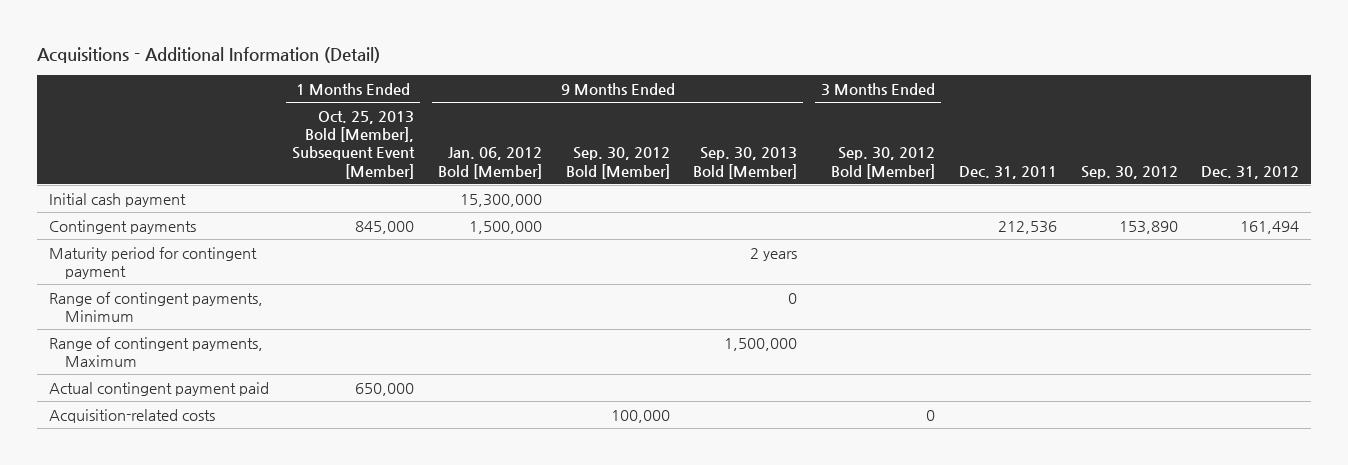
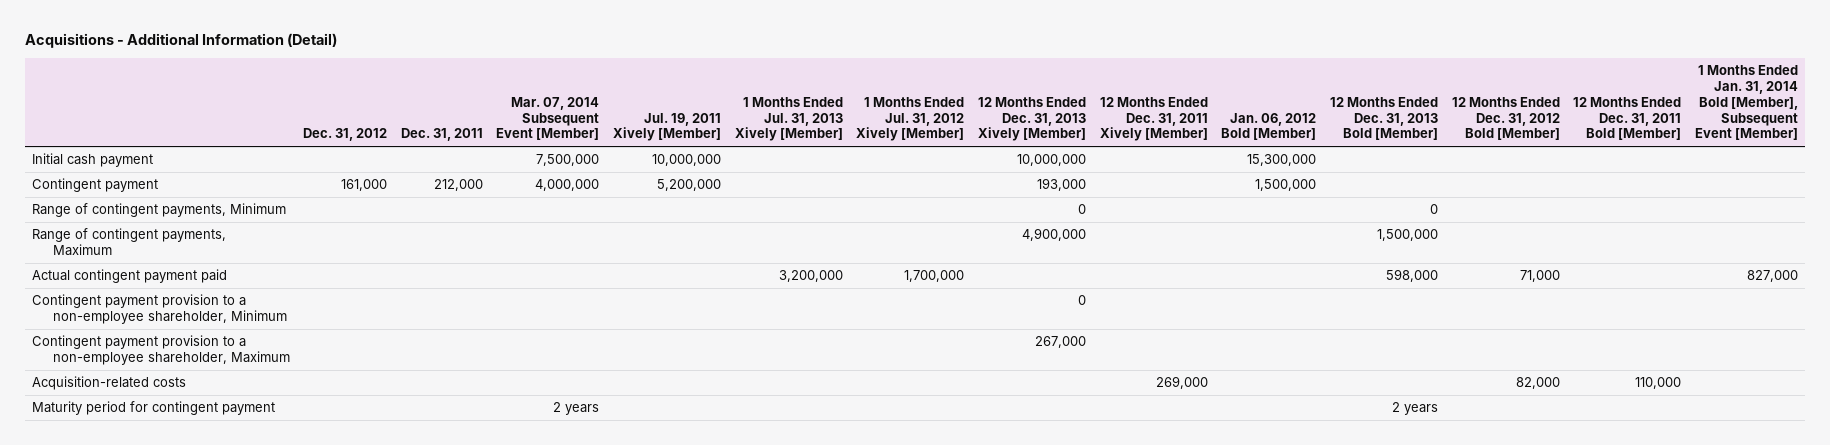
- | 1 Months Ended Oct. 25, 2013 Bold [Member], Subsequent Event [Member] | 9 Months Ended Jan. 06, 2012 Bold [Member] | 9 Months Ended Sep. 30, 2012 Bold [Member] | 9 Months Ended Sep. 30, 2013 Bold [Member] | 3 Months Ended Sep. 30, 2012 Bold [Member] | Dec. 31, 2011 | Sep. 30, 2012 | Dec. 31, 2012
+ | Dec. 31, 2012 | Dec. 31, 2011 | Mar. 07, 2014 Subsequent Event [Member] | Jul. 19, 2011 Xively [Member] | 1 Months Ended Jul. 31, 2013 Xively [Member] | 1 Months Ended Jul. 31, 2012 Xively [Member] | 12 Months Ended Dec. 31, 2013 Xively [Member] | 12 Months Ended Dec. 31, 2011 Xively [Member] | Jan. 06, 2012 Bold [Member] | 12 Months Ended Dec. 31, 2013 Bold [Member] | 12 Months Ended Dec. 31, 2012 Bold [Member] | 12 Months Ended Dec. 31, 2011 Bold [Member] | 1 Months Ended Jan. 31, 2014 Bold [Member], Subsequent Event [Member]
- Contingent payments | 845,000 | 1,500,000 | | | | 212,536 | 153,890 | 161,494
+ Contingent payment | 161,000 | 212,000 | 4,000,000 | 5,200,000 | | | 193,000 | | 1,500,000 | | | |
+ Contingent payment provision to a non-employee shareholder, Minimum | | | | | | | 0 | | | | | |
+ Contingent payment provision to a non-employee shareholder, Maximum | | | | | | | 267,000 | | | | | |
moved down: Maturity period for contingent payment | | | 2 years | | | | | | | 2 years | | |

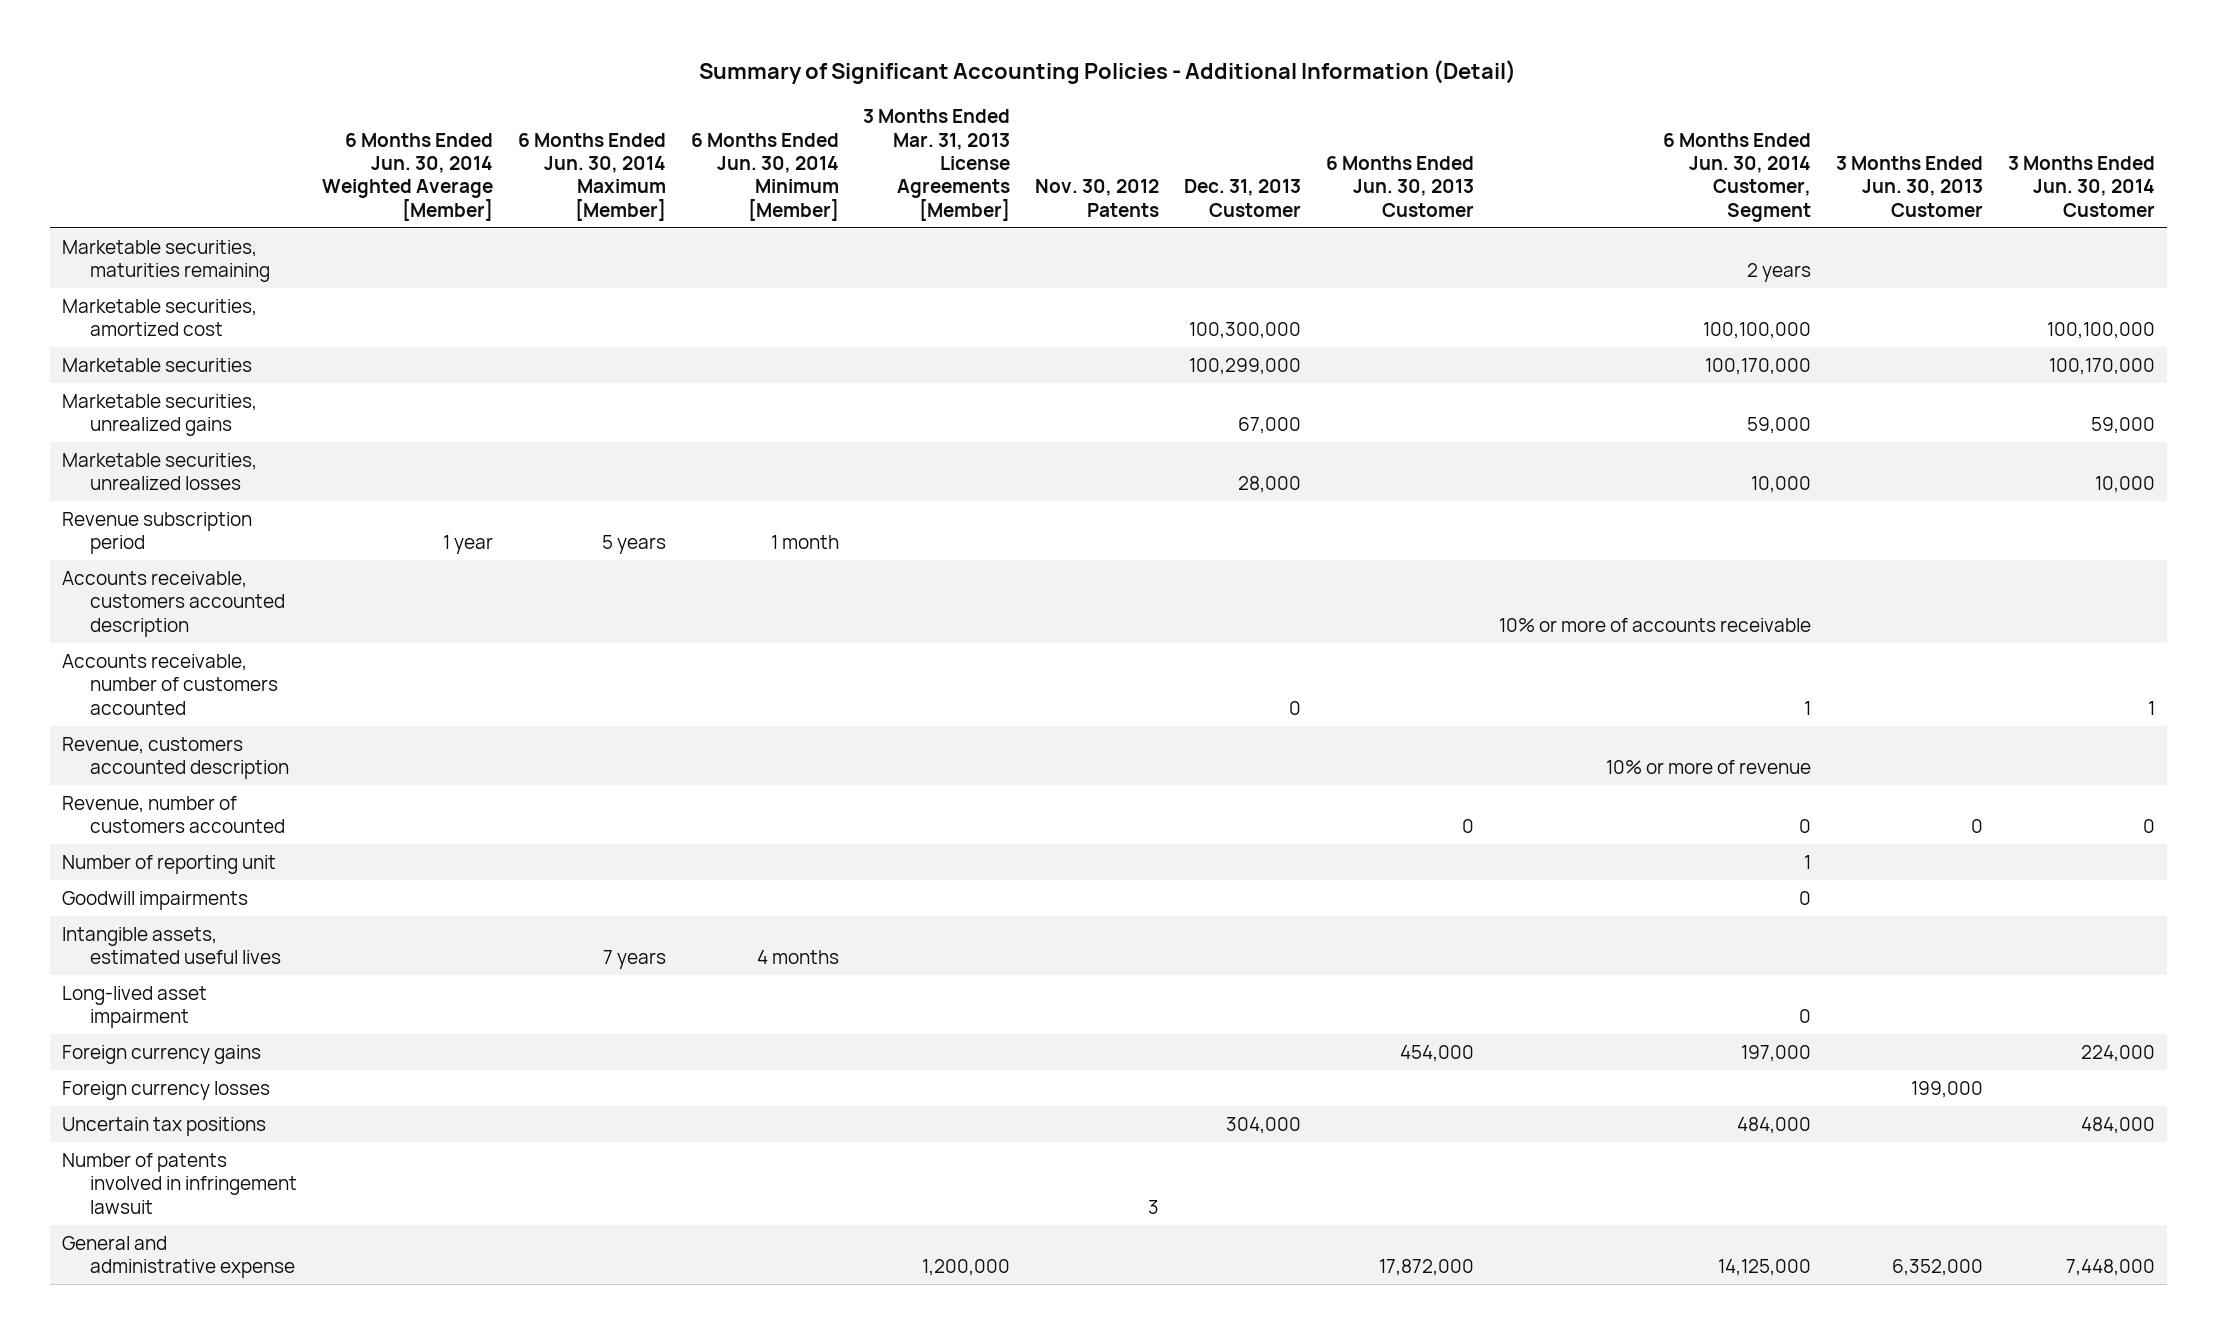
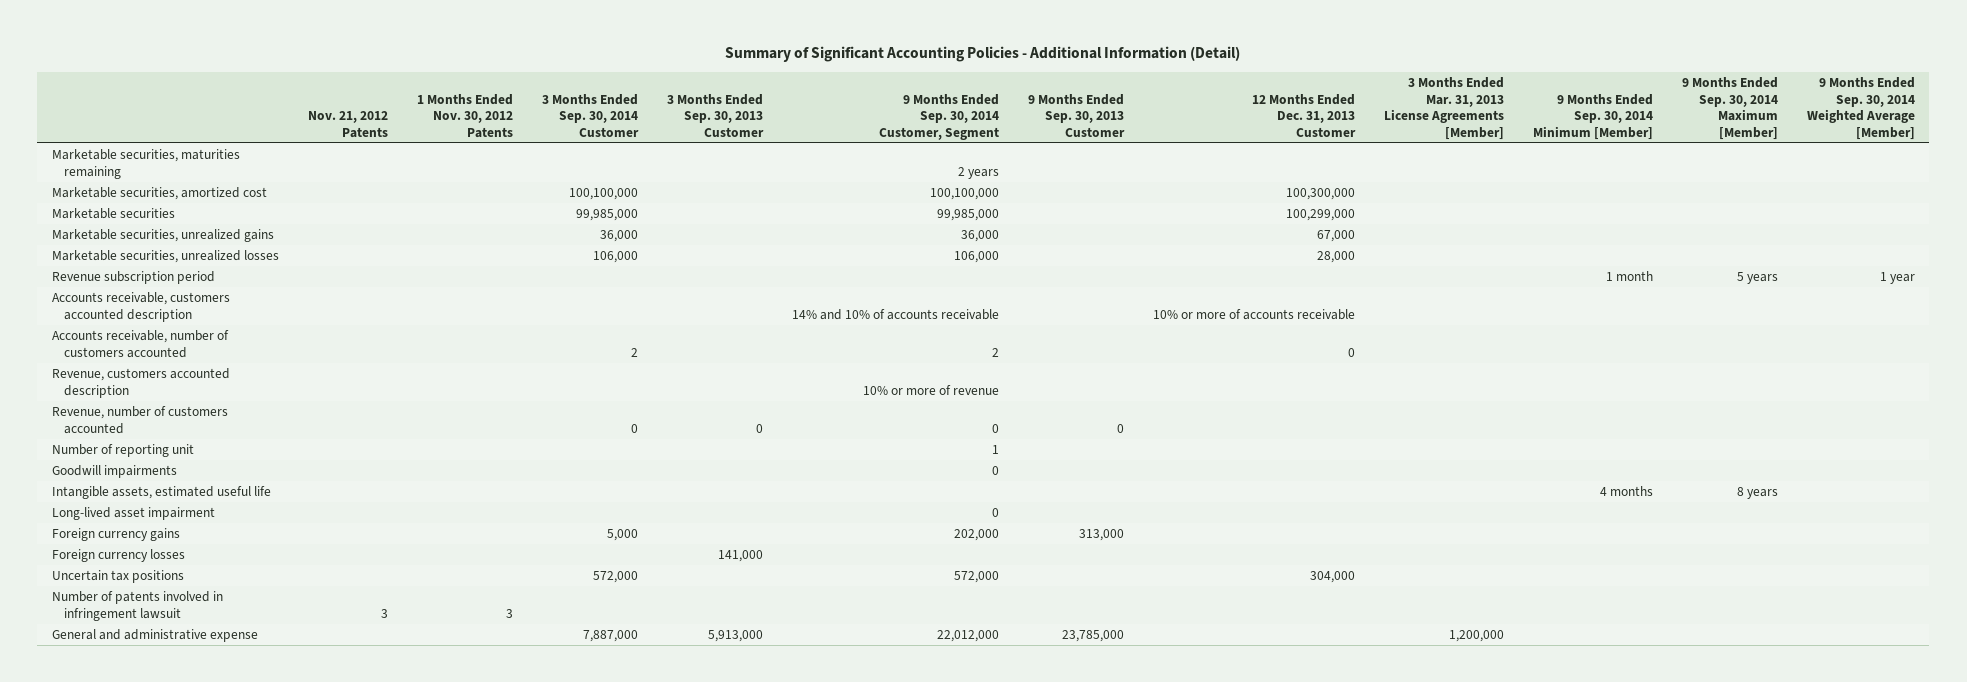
- | 6 Months Ended Jun. 30, 2014 Weighted Average [Member] | 6 Months Ended Jun. 30, 2014 Maximum [Member] | 6 Months Ended Jun. 30, 2014 Minimum [Member] | 3 Months Ended Mar. 31, 2013 License Agreements [Member] | Nov. 30, 2012 Patents | Dec. 31, 2013 Customer | 6 Months Ended Jun. 30, 2013 Customer | 6 Months Ended Jun. 30, 2014 Customer, Segment | 3 Months Ended Jun. 30, 2013 Customer | 3 Months Ended Jun. 30, 2014 Customer
+ | Nov. 21, 2012 Patents | 1 Months Ended Nov. 30, 2012 Patents | 3 Months Ended Sep. 30, 2014 Customer | 3 Months Ended Sep. 30, 2013 Customer | 9 Months Ended Sep. 30, 2014 Customer, Segment | 9 Months Ended Sep. 30, 2013 Customer | 12 Months Ended Dec. 31, 2013 Customer | 3 Months Ended Mar. 31, 2013 License Agreements [Member] | 9 Months Ended Sep. 30, 2014 Minimum [Member] | 9 Months Ended Sep. 30, 2014 Maximum [Member] | 9 Months Ended Sep. 30, 2014 Weighted Average [Member]
- Intangible assets, estimated useful lives | | 7 years | 4 months | | | | | | |
+ Intangible assets, estimated useful life | | | | | | | | | 4 months | 8 years |

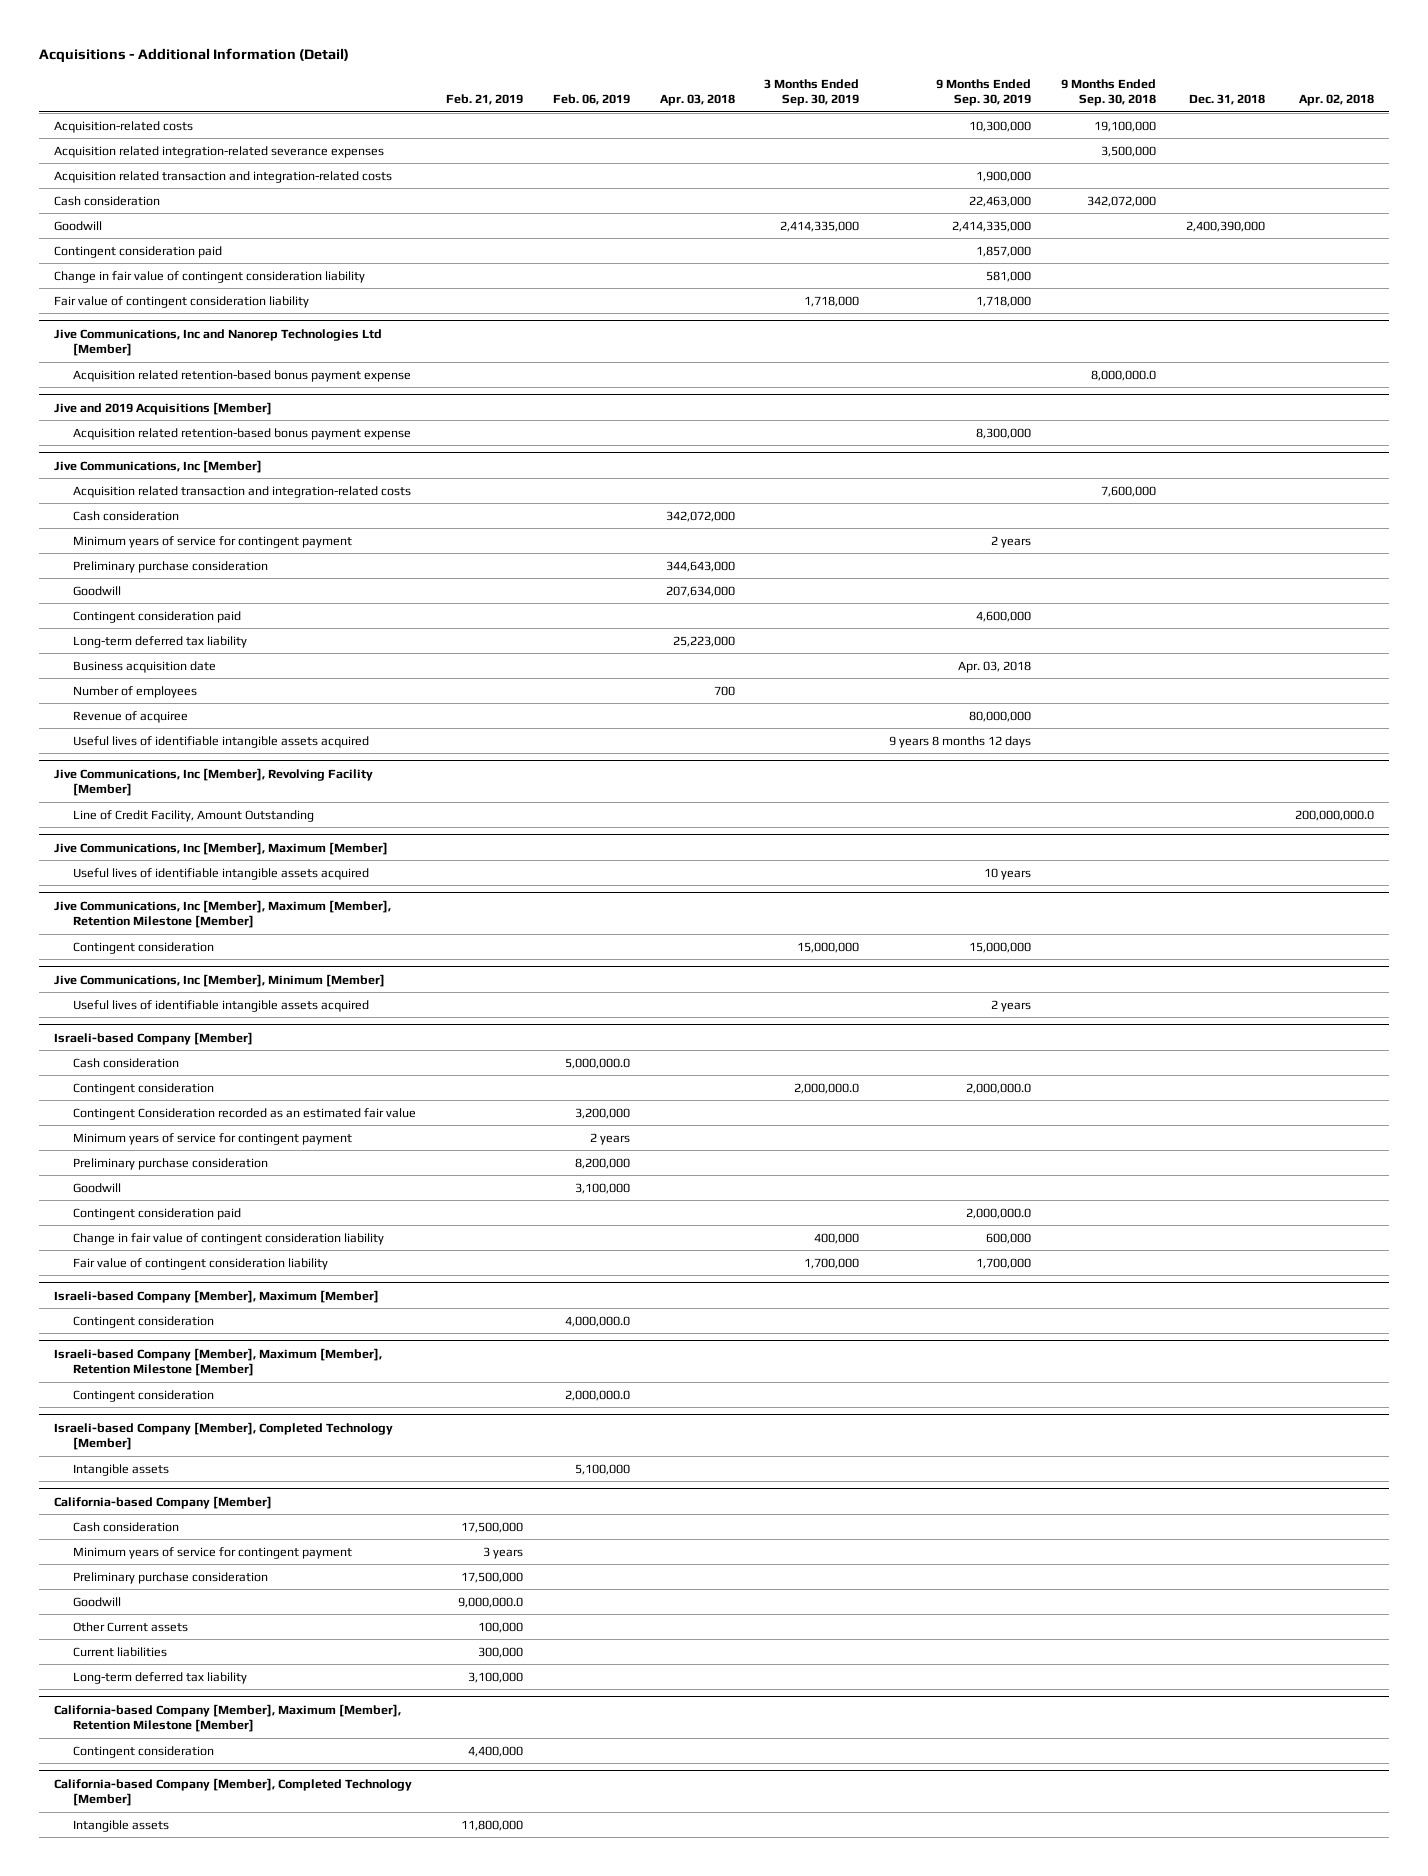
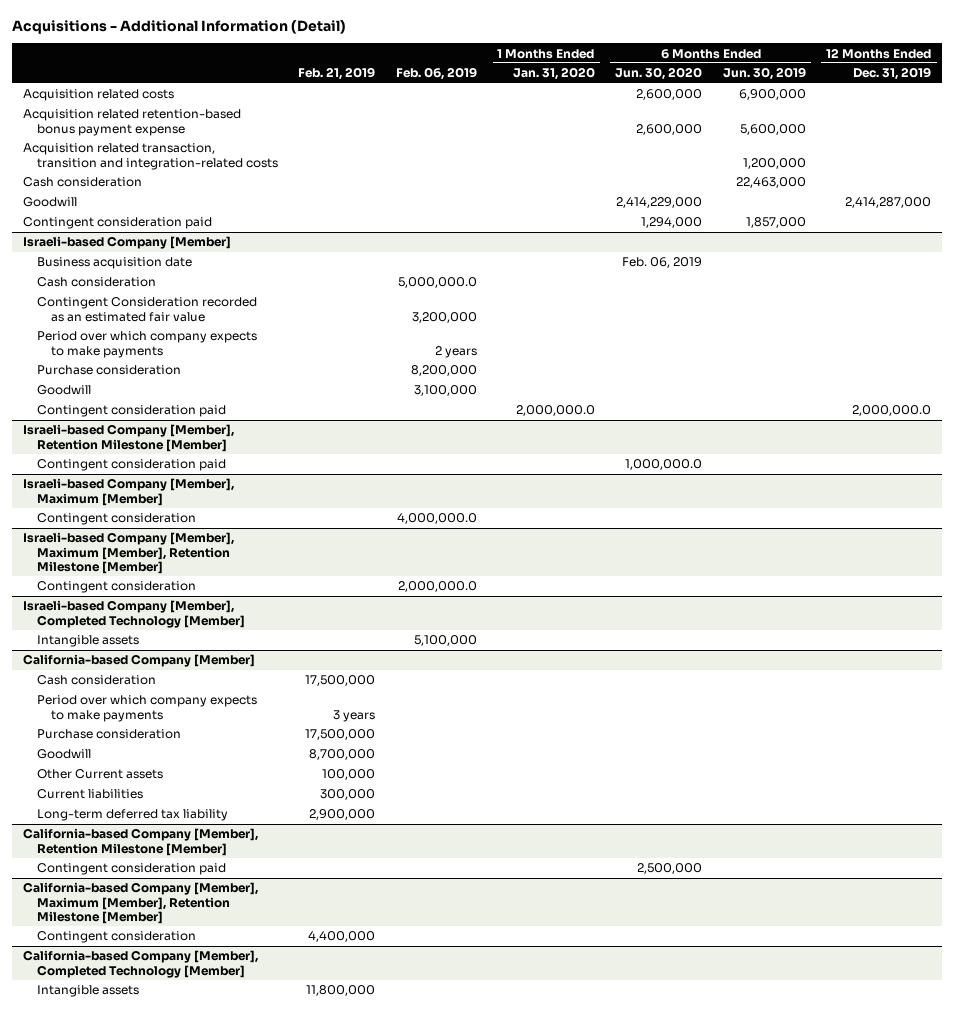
- | Feb. 21, 2019 | Feb. 06, 2019 | Apr. 03, 2018 | 3 Months Ended Sep. 30, 2019 | 9 Months Ended Sep. 30, 2019 | 9 Months Ended Sep. 30, 2018 | Dec. 31, 2018 | Apr. 02, 2018
+ | Feb. 21, 2019 | Feb. 06, 2019 | 1 Months Ended Jan. 31, 2020 | 6 Months Ended Jun. 30, 2020 | 6 Months Ended Jun. 30, 2019 | 12 Months Ended Dec. 31, 2019
- Acquisition-related costs | | | | | 10,300,000 | 19,100,000 | |
- Acquisition related integration-related severance expenses | | | | | | 3,500,000 | |
- Acquisition related transaction and integration-related costs | | | | | 1,900,000 | | |
+ Acquisition related costs | | | | 2,600,000 | 6,900,000 |
+ Acquisition related retention-based bonus payment expense | | | | 2,600,000 | 5,600,000 |
+ Acquisition related transaction, transition and integration-related costs | | | | | 1,200,000 |
- Change in fair value of contingent consideration liability | | | | | 581,000 | | |
- Fair value of contingent consideration liability | | | | 1,718,000 | 1,718,000 | | |
- Jive Communications, Inc and Nanorep Technologies Ltd [Member]
- Acquisition related retention-based bonus payment expense | | | | | | 8,000,000.0 | |
- Jive and 2019 Acquisitions [Member]
- Acquisition related retention-based bonus payment expense | | | | | 8,300,000 | | |
- Jive Communications, Inc [Member]
- Acquisition related transaction and integration-related costs | | | | | | 7,600,000 | |
- Cash consideration | | | 342,072,000 | | | | |
- Minimum years of service for contingent payment | | | | | 2 years | | |
- Preliminary purchase consideration | | | 344,643,000 | | | | |
- Goodwill | | | 207,634,000 | | | | |
- Contingent consideration paid | | | | | 4,600,000 | | |
- Long-term deferred tax liability | | | 25,223,000 | | | | |
- Business acquisition date | | | | | Apr. 03, 2018 | | |
- Number of employees | | | 700 | | | | |
- Revenue of acquiree | | | | | 80,000,000 | | |
- Useful lives of identifiable intangible assets acquired | | | | | 9 years 8 months 12 days | | |
- Jive Communications, Inc [Member], Revolving Facility [Member]
- Line of Credit Facility, Amount Outstanding | | | | | | | | 200,000,000.0
- Jive Communications, Inc [Member], Maximum [Member]
- Useful lives of identifiable intangible assets acquired | | | | | 10 years | | |
- Jive Communications, Inc [Member], Maximum [Member], Retention Milestone [Member]
- Contingent consideration | | | | 15,000,000 | 15,000,000 | | |
- Jive Communications, Inc [Member], Minimum [Member]
- Useful lives of identifiable intangible assets acquired | | | | | 2 years | | |
@ Israeli-based Company [Member]
+ Business acquisition date | | | | Feb. 06, 2019 | |
- Contingent consideration | | | | 2,000,000.0 | 2,000,000.0 | | |
- Minimum years of service for contingent payment | | 2 years | | | | | |
- Preliminary purchase consideration | | 8,200,000 | | | | | |
+ Period over which company expects to make payments | | 2 years | | | |
+ Purchase consideration | | 8,200,000 | | | |
- Change in fair value of contingent consideration liability | | | | 400,000 | 600,000 | | |
- Fair value of contingent consideration liability | | | | 1,700,000 | 1,700,000 | | |
+ Israeli-based Company [Member], Retention Milestone [Member]
+ Contingent consideration paid | | | | 1,000,000.0 | |
@ California-based Company [Member]
- Minimum years of service for contingent payment | 3 years | | | | | | |
- Preliminary purchase consideration | 17,500,000 | | | | | | |
- Goodwill | 9,000,000.0 | | | | | | |
+ Period over which company expects to make payments | 3 years | | | | |
+ Purchase consideration | 17,500,000 | | | | |
+ Goodwill | 8,700,000 | | | | |
- Long-term deferred tax liability | 3,100,000 | | | | | | |
+ Long-term deferred tax liability | 2,900,000 | | | | |
+ California-based Company [Member], Retention Milestone [Member]
+ Contingent consideration paid | | | | 2,500,000 | |

